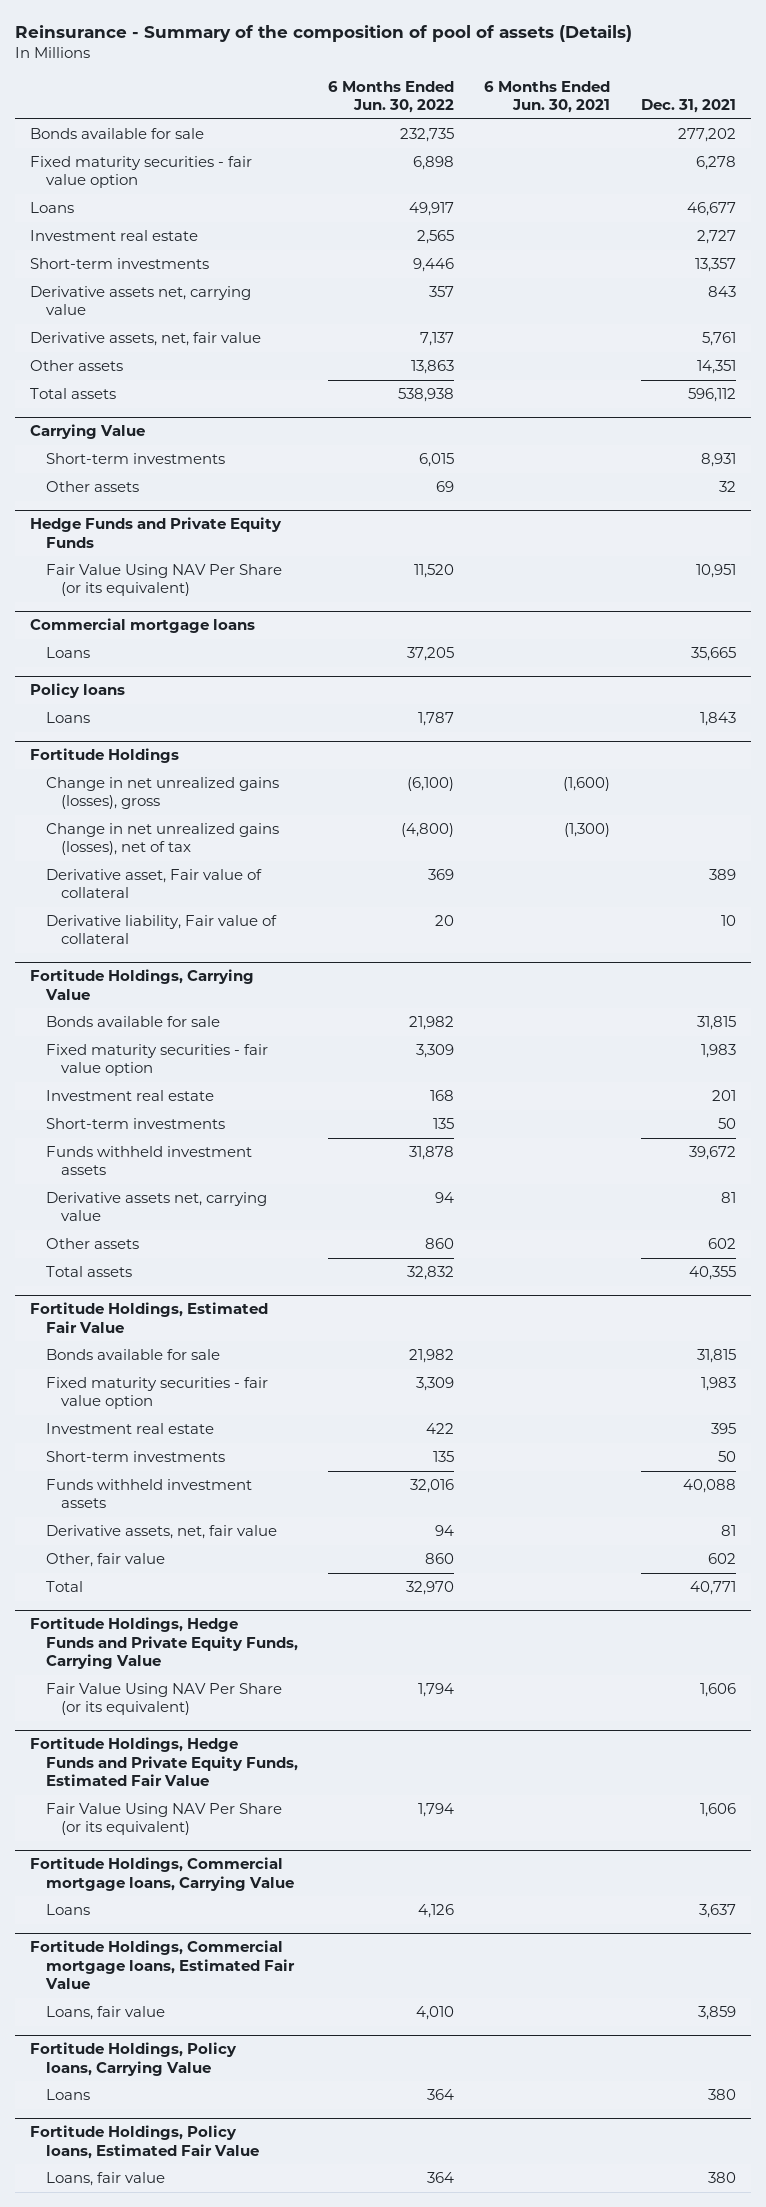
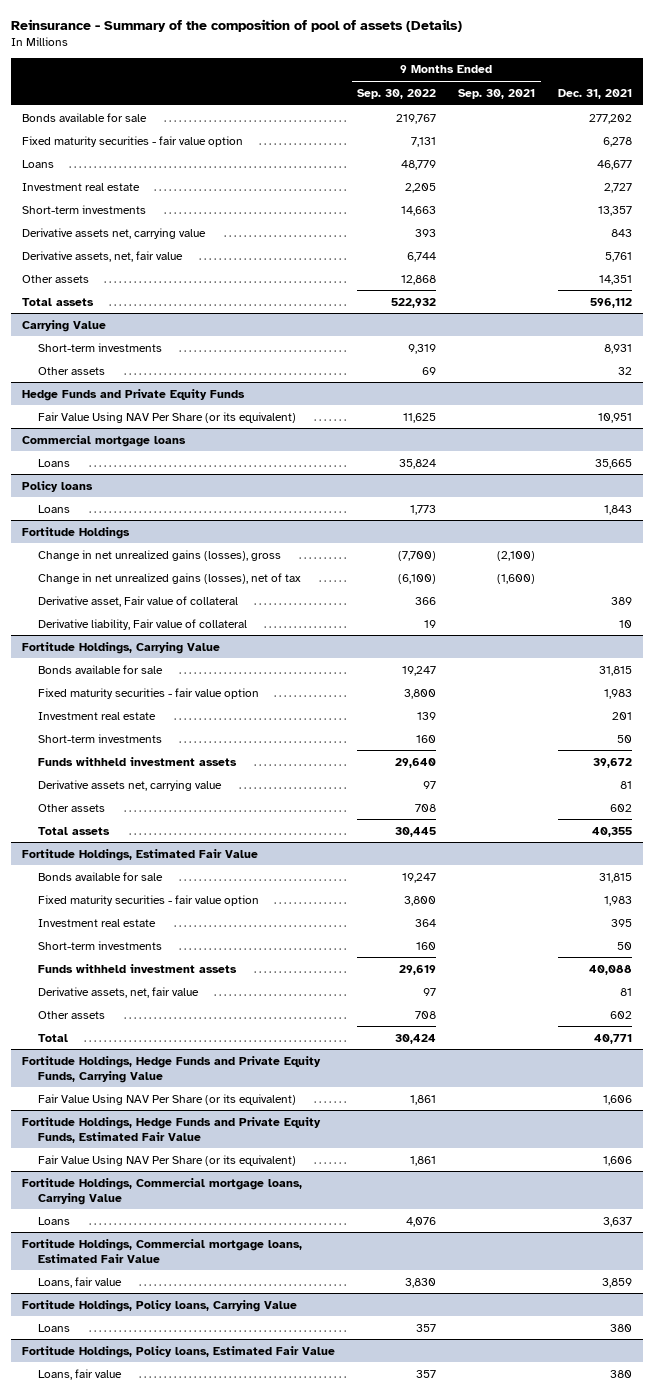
- | 6 Months Ended Jun. 30, 2022 | 6 Months Ended Jun. 30, 2021 | Dec. 31, 2021
+ | 9 Months Ended Sep. 30, 2022 | 9 Months Ended Sep. 30, 2021 | Dec. 31, 2021
@ Fortitude Holdings, Estimated Fair Value
- Other, fair value | 860 | | 602
+ Other assets | 708 | | 602

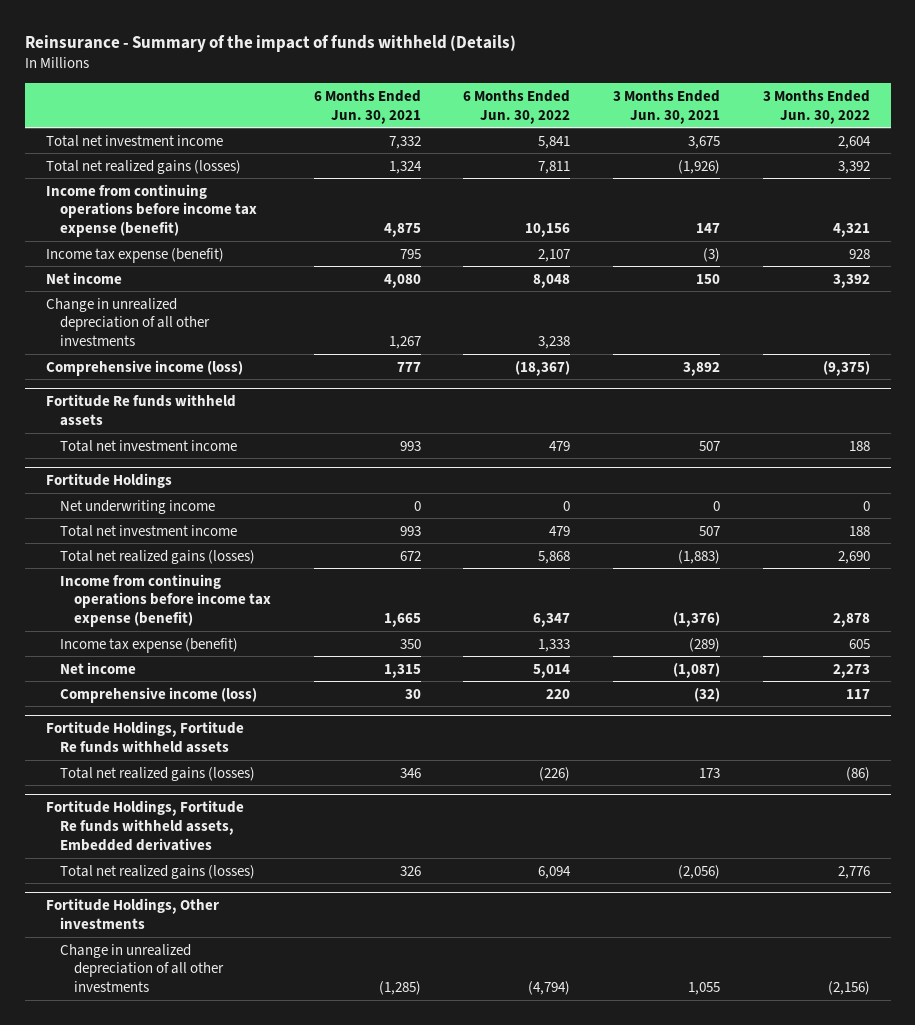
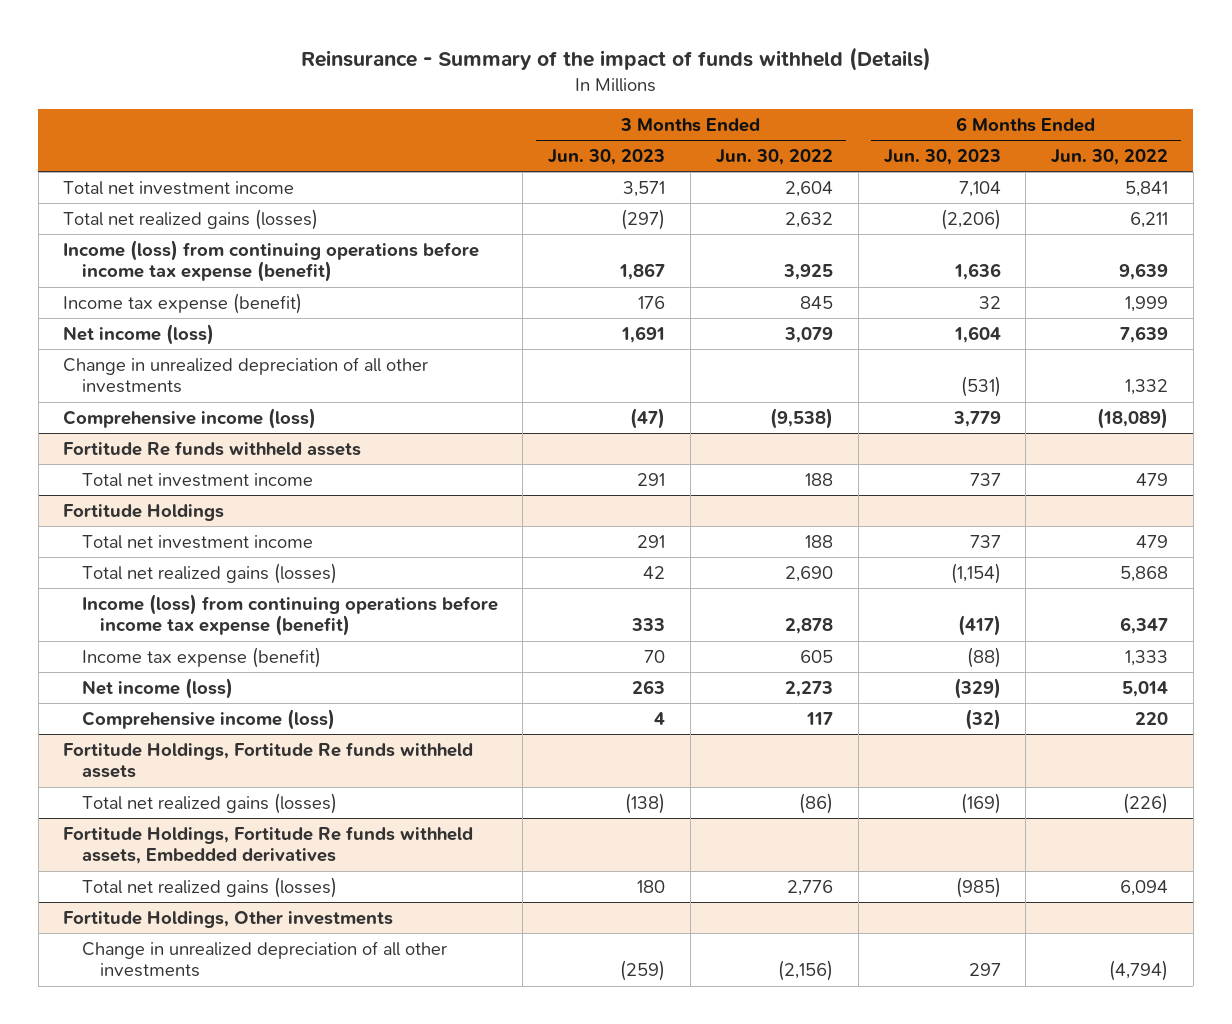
- | 6 Months Ended Jun. 30, 2021 | 6 Months Ended Jun. 30, 2022 | 3 Months Ended Jun. 30, 2021 | 3 Months Ended Jun. 30, 2022
+ | 3 Months Ended Jun. 30, 2023 | 3 Months Ended Jun. 30, 2022 | 6 Months Ended Jun. 30, 2023 | 6 Months Ended Jun. 30, 2022
- Total net realized gains (losses) | 1,324 | 7,811 | (1,926) | 3,392
- Income from continuing operations before income tax expense (benefit) | 4,875 | 10,156 | 147 | 4,321
- Income tax expense (benefit) | 795 | 2,107 | (3) | 928
- Net income | 4,080 | 8,048 | 150 | 3,392
- Change in unrealized depreciation of all other investments | 1,267 | 3,238 | |
- Comprehensive income (loss) | 777 | (18,367) | 3,892 | (9,375)
+ Total net realized gains (losses) | (297) | 2,632 | (2,206) | 6,211
+ Income (loss) from continuing operations before income tax expense (benefit) | 1,867 | 3,925 | 1,636 | 9,639
+ Income tax expense (benefit) | 176 | 845 | 32 | 1,999
+ Net income (loss) | 1,691 | 3,079 | 1,604 | 7,639
+ Change in unrealized depreciation of all other investments | | | (531) | 1,332
+ Comprehensive income (loss) | (47) | (9,538) | 3,779 | (18,089)
@ Fortitude Holdings
- Net underwriting income | 0 | 0 | 0 | 0
- Income from continuing operations before income tax expense (benefit) | 1,665 | 6,347 | (1,376) | 2,878
+ Income (loss) from continuing operations before income tax expense (benefit) | 333 | 2,878 | (417) | 6,347
- Net income | 1,315 | 5,014 | (1,087) | 2,273
+ Net income (loss) | 263 | 2,273 | (329) | 5,014

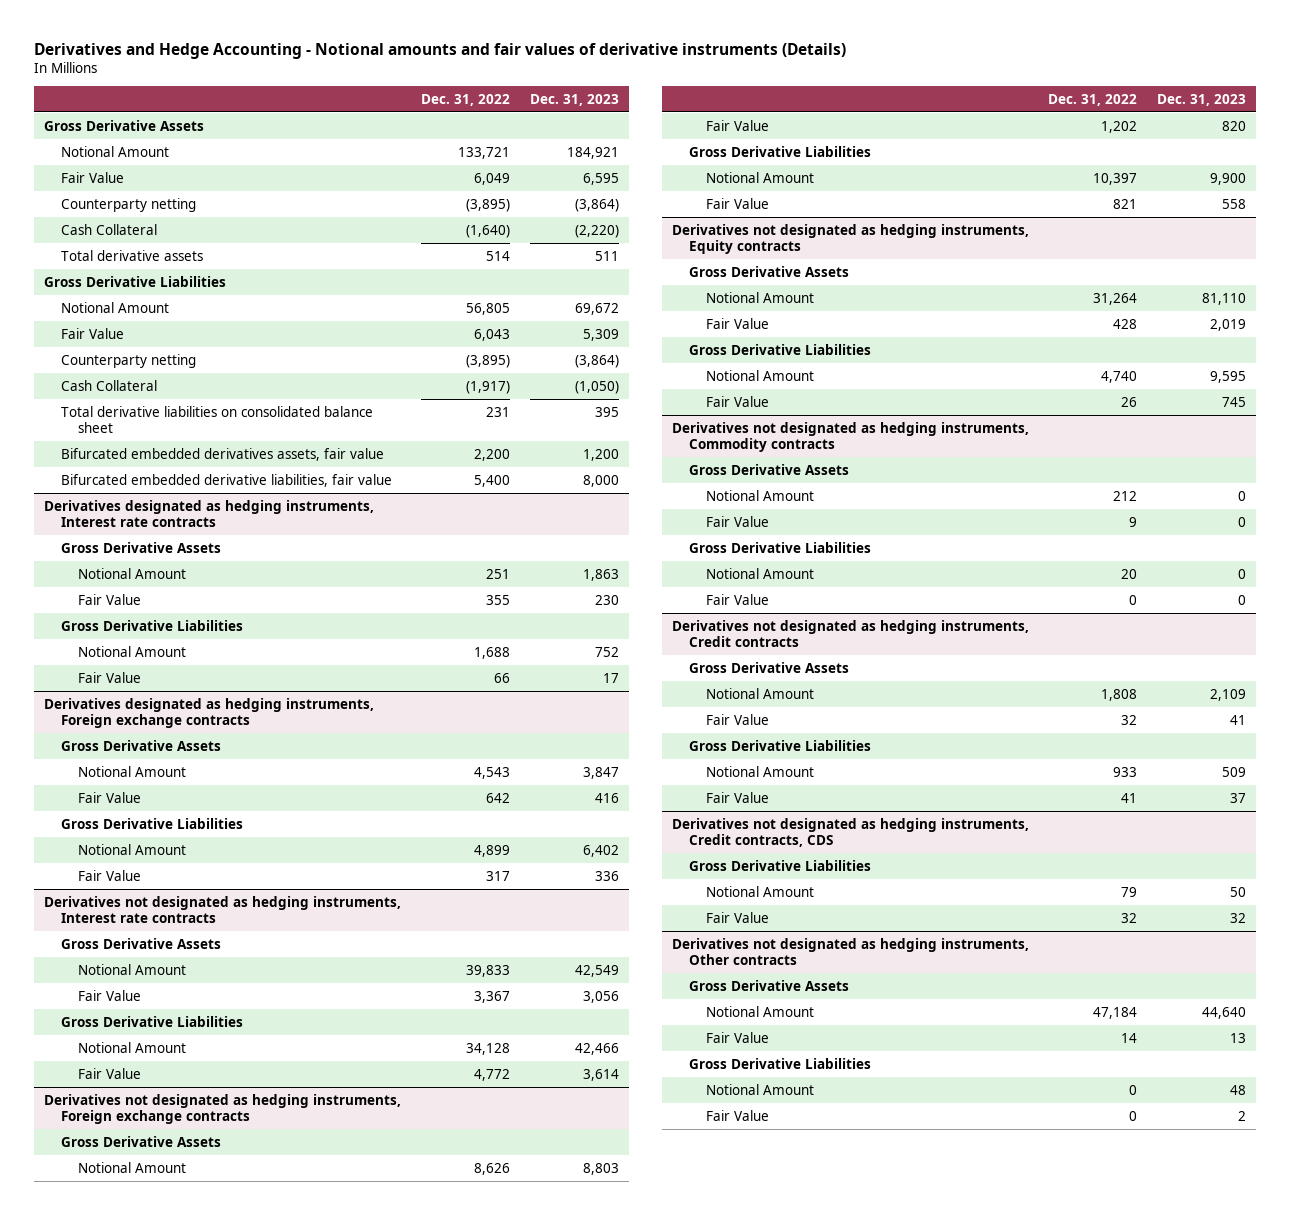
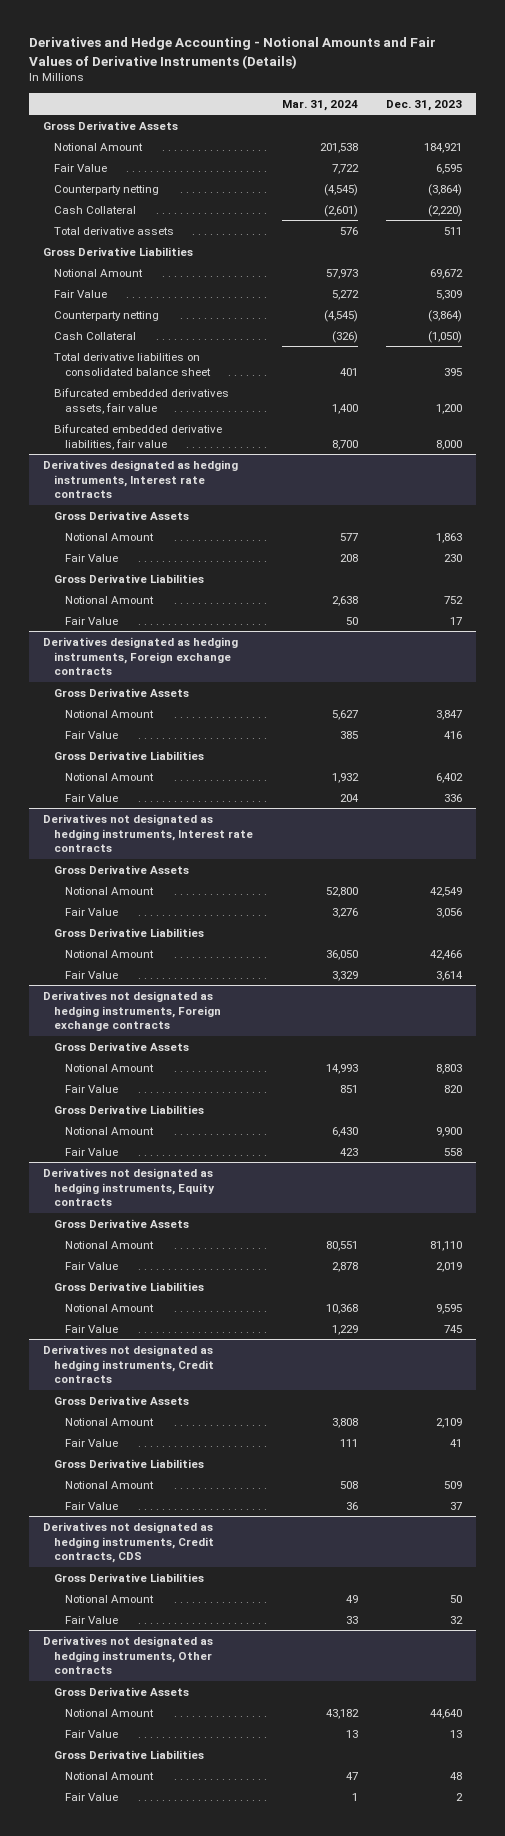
- Derivatives and Hedge Accounting - Notional amounts and fair values of derivative instruments (Details)
+ Derivatives and Hedge Accounting - Notional Amounts and Fair Values of Derivative Instruments (Details)
- | Dec. 31, 2022 | Dec. 31, 2023
+ | Mar. 31, 2024 | Dec. 31, 2023
- Derivatives not designated as hedging instruments, Commodity contracts
- Gross Derivative Assets
- Notional Amount | 212 | 0
- Fair Value | 9 | 0
- Gross Derivative Liabilities
- Notional Amount | 20 | 0
- Fair Value | 0 | 0

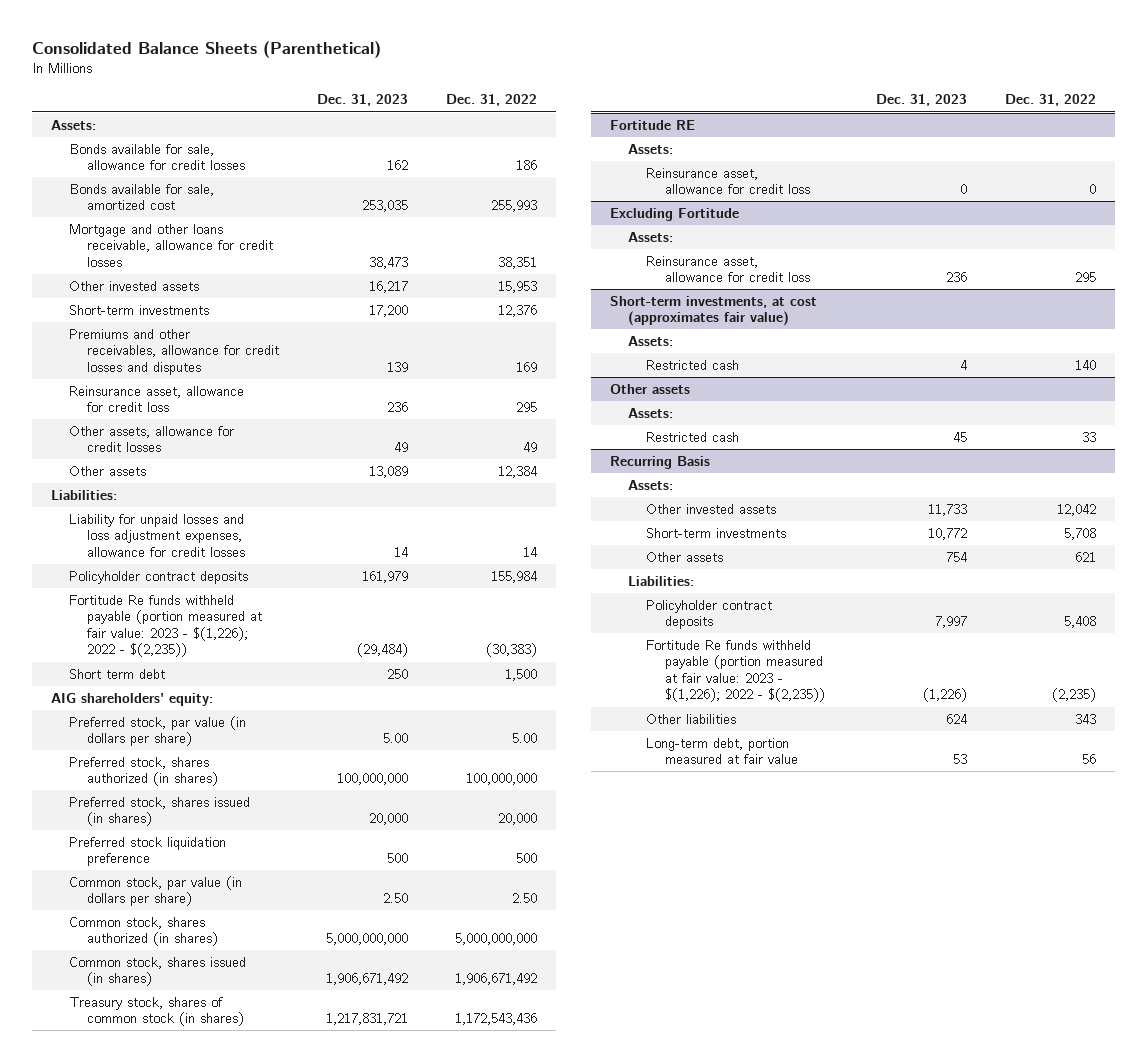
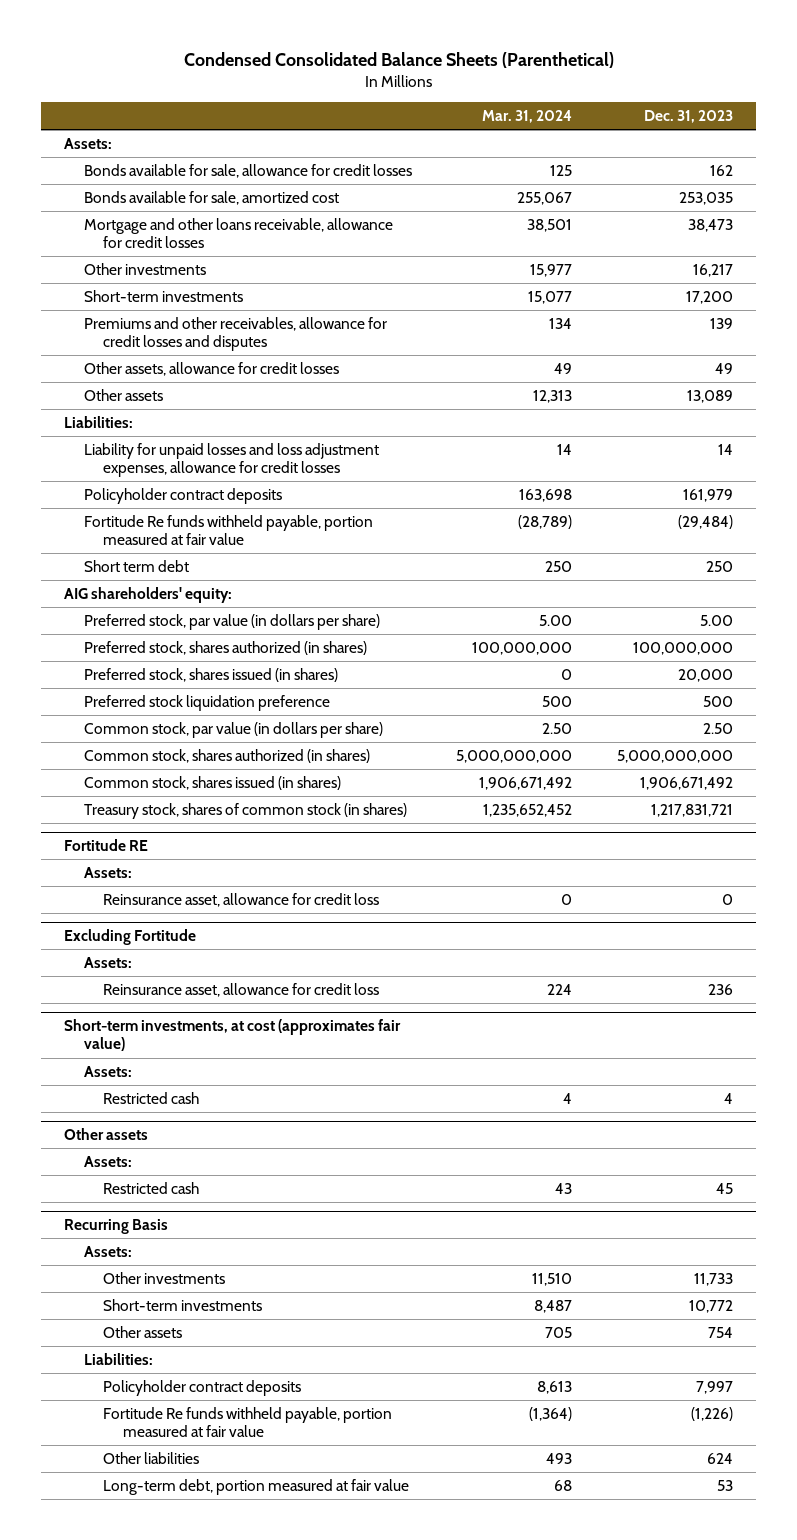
- Consolidated Balance Sheets (Parenthetical)
+ Condensed Consolidated Balance Sheets (Parenthetical)
- | Dec. 31, 2023 | Dec. 31, 2022
+ | Mar. 31, 2024 | Dec. 31, 2023
- Other invested assets | 16,217 | 15,953
+ Other investments | 15,977 | 16,217
- Reinsurance asset, allowance for credit loss | 236 | 295
- Fortitude Re funds withheld payable (portion measured at fair value: 2023 - $(1,226); 2022 - $(2,235)) | (29,484) | (30,383)
+ Fortitude Re funds withheld payable, portion measured at fair value | (28,789) | (29,484)
@ Recurring Basis
- Other invested assets | 11,733 | 12,042
+ Other investments | 11,510 | 11,733
- Fortitude Re funds withheld payable (portion measured at fair value: 2023 - $(1,226); 2022 - $(2,235)) | (1,226) | (2,235)
+ Fortitude Re funds withheld payable, portion measured at fair value | (1,364) | (1,226)

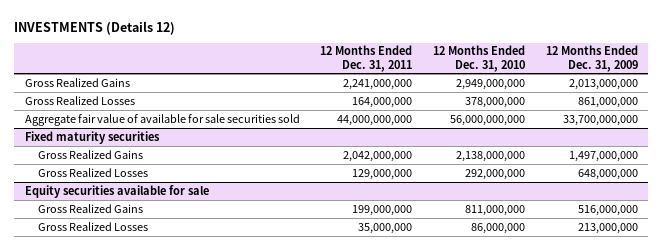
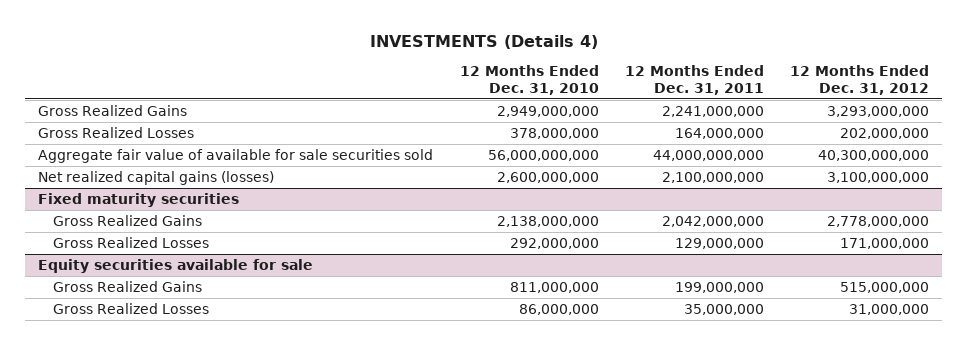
- INVESTMENTS (Details 12)
+ INVESTMENTS (Details 4)
- | 12 Months Ended Dec. 31, 2011 | 12 Months Ended Dec. 31, 2010 | 12 Months Ended Dec. 31, 2009
+ | 12 Months Ended Dec. 31, 2010 | 12 Months Ended Dec. 31, 2011 | 12 Months Ended Dec. 31, 2012
+ Net realized capital gains (losses) | 2,600,000,000 | 2,100,000,000 | 3,100,000,000

